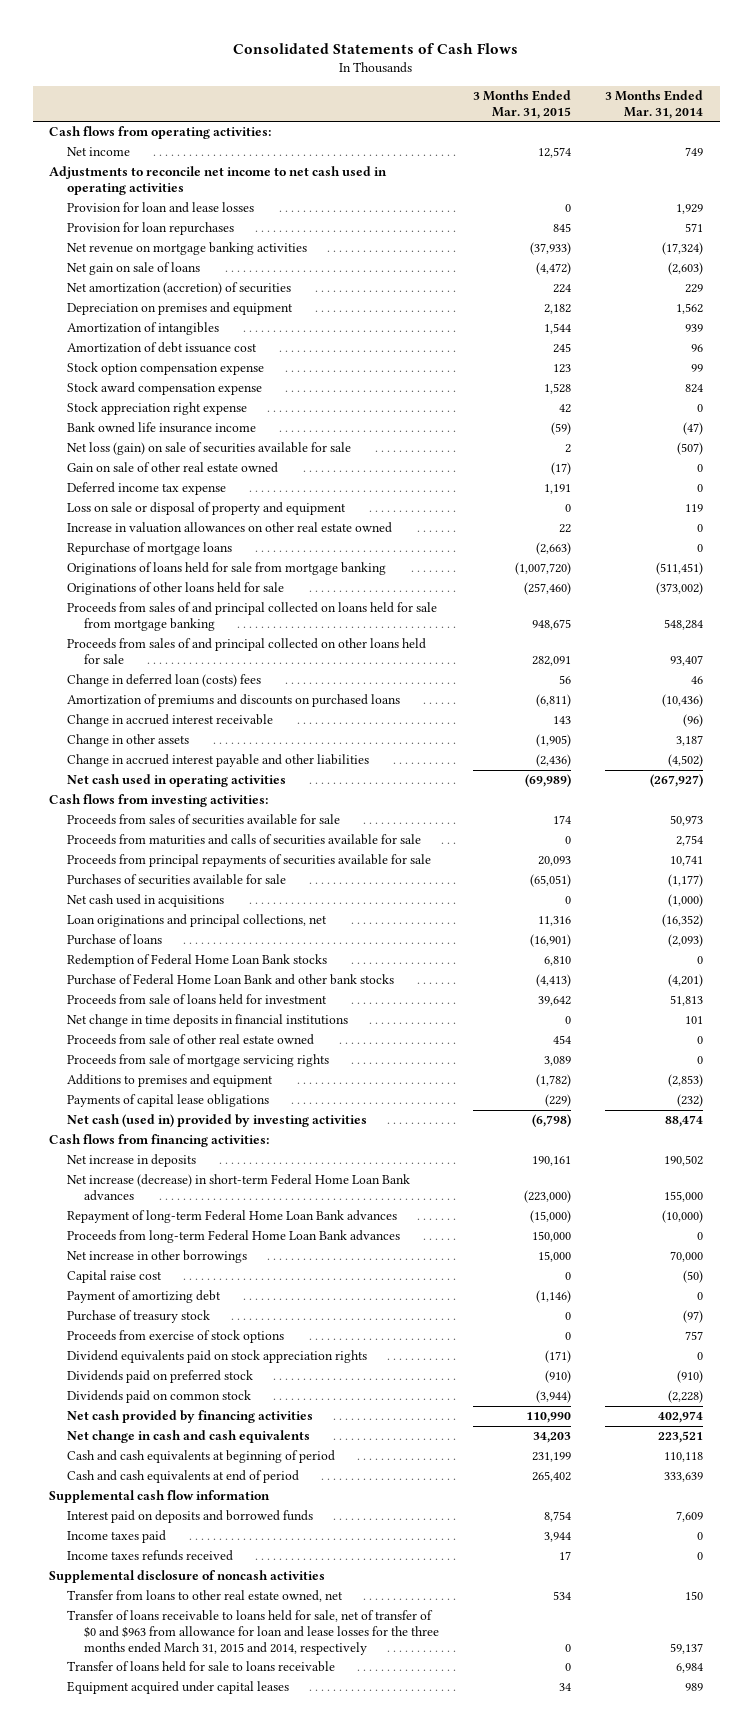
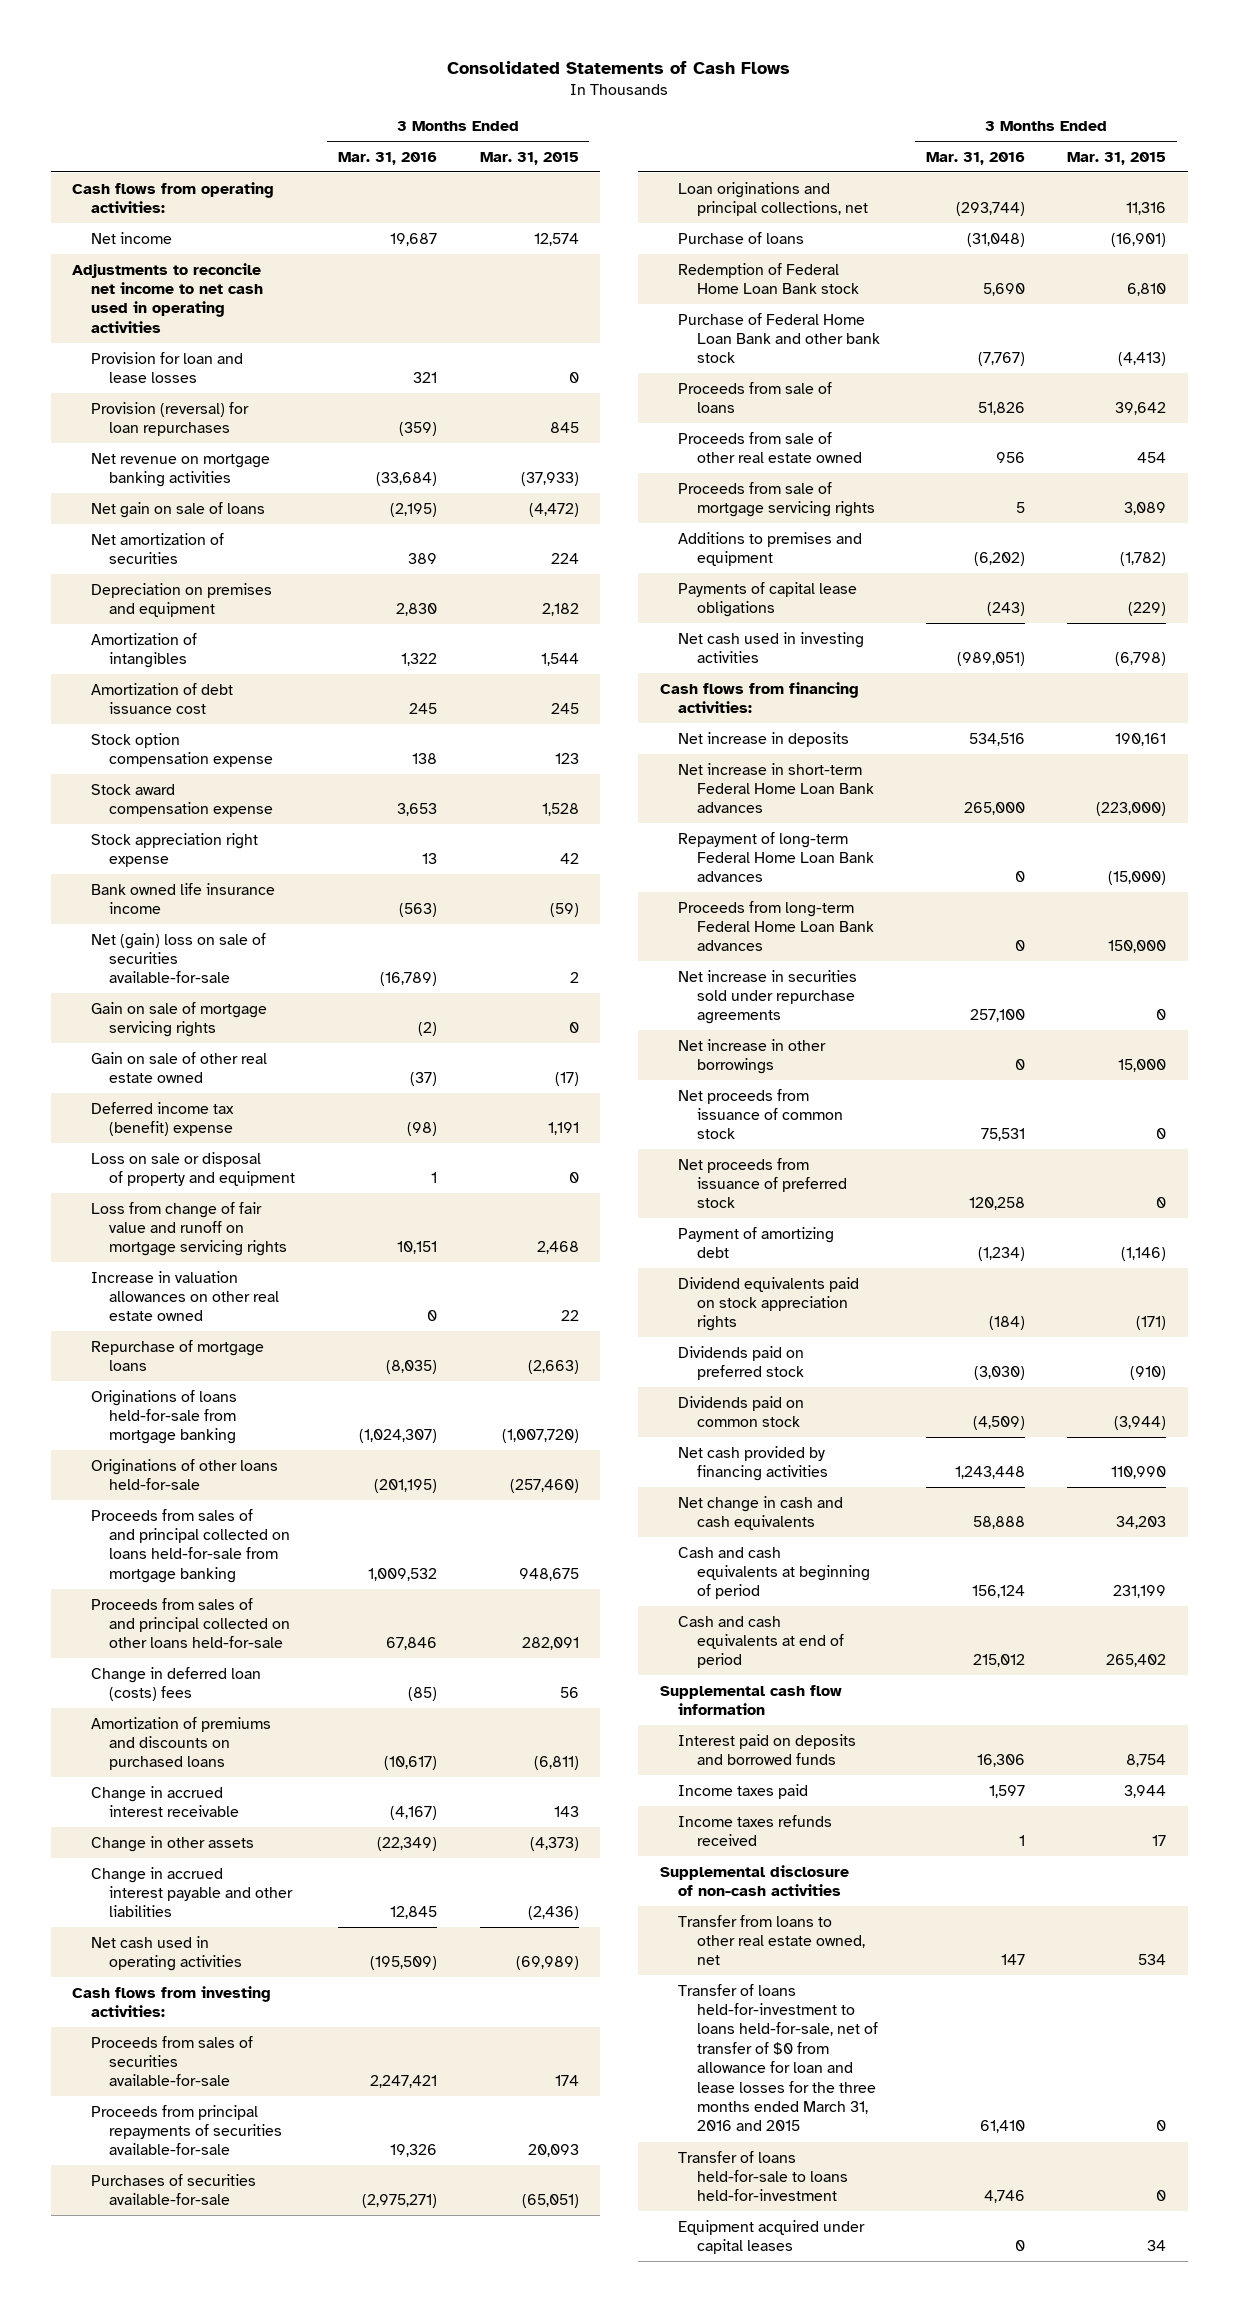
- | 3 Months Ended Mar. 31, 2015 | 3 Months Ended Mar. 31, 2014
+ | 3 Months Ended Mar. 31, 2016 | 3 Months Ended Mar. 31, 2015
- Provision for loan repurchases | 845 | 571
+ Provision (reversal) for loan repurchases | (359) | 845
- Net amortization (accretion) of securities | 224 | 229
+ Net amortization of securities | 389 | 224
- Net loss (gain) on sale of securities available for sale | 2 | (507)
+ Net (gain) loss on sale of securities available-for-sale | (16,789) | 2
+ Gain on sale of mortgage servicing rights | (2) | 0
- Deferred income tax expense | 1,191 | 0
+ Deferred income tax (benefit) expense | (98) | 1,191
+ Loss from change of fair value and runoff on mortgage servicing rights | 10,151 | 2,468
- Originations of loans held for sale from mortgage banking | (1,007,720) | (511,451)
- Originations of other loans held for sale | (257,460) | (373,002)
- Proceeds from sales of and principal collected on loans held for sale from mortgage banking | 948,675 | 548,284
- Proceeds from sales of and principal collected on other loans held for sale | 282,091 | 93,407
+ Originations of loans held-for-sale from mortgage banking | (1,024,307) | (1,007,720)
+ Originations of other loans held-for-sale | (201,195) | (257,460)
+ Proceeds from sales of and principal collected on loans held-for-sale from mortgage banking | 1,009,532 | 948,675
+ Proceeds from sales of and principal collected on other loans held-for-sale | 67,846 | 282,091
- Change in other assets | (1,905) | 3,187
+ Change in other assets | (22,349) | (4,373)
- Proceeds from sales of securities available for sale | 174 | 50,973
- Proceeds from maturities and calls of securities available for sale | 0 | 2,754
- Proceeds from principal repayments of securities available for sale | 20,093 | 10,741
- Purchases of securities available for sale | (65,051) | (1,177)
- Net cash used in acquisitions | 0 | (1,000)
+ Proceeds from sales of securities available-for-sale | 2,247,421 | 174
+ Proceeds from principal repayments of securities available-for-sale | 19,326 | 20,093
+ Purchases of securities available-for-sale | (2,975,271) | (65,051)
- Redemption of Federal Home Loan Bank stocks | 6,810 | 0
- Purchase of Federal Home Loan Bank and other bank stocks | (4,413) | (4,201)
- Proceeds from sale of loans held for investment | 39,642 | 51,813
- Net change in time deposits in financial institutions | 0 | 101
+ Redemption of Federal Home Loan Bank stock | 5,690 | 6,810
+ Purchase of Federal Home Loan Bank and other bank stock | (7,767) | (4,413)
+ Proceeds from sale of loans | 51,826 | 39,642
- Net cash (used in) provided by investing activities | (6,798) | 88,474
+ Net cash used in investing activities | (989,051) | (6,798)
- Net increase (decrease) in short-term Federal Home Loan Bank advances | (223,000) | 155,000
+ Net increase in short-term Federal Home Loan Bank advances | 265,000 | (223,000)
+ Net increase in securities sold under repurchase agreements | 257,100 | 0
- Capital raise cost | 0 | (50)
+ Net proceeds from issuance of common stock | 75,531 | 0
+ Net proceeds from issuance of preferred stock | 120,258 | 0
- Purchase of treasury stock | 0 | (97)
- Proceeds from exercise of stock options | 0 | 757
- Supplemental disclosure of noncash activities
+ Supplemental disclosure of non-cash activities
- Transfer of loans receivable to loans held for sale, net of transfer of $0 and $963 from allowance for loan and lease losses for the three months ended March 31, 2015 and 2014, respectively | 0 | 59,137
- Transfer of loans held for sale to loans receivable | 0 | 6,984
+ Transfer of loans held-for-investment to loans held-for-sale, net of transfer of $0 from allowance for loan and lease losses for the three months ended March 31, 2016 and 2015 | 61,410 | 0
+ Transfer of loans held-for-sale to loans held-for-investment | 4,746 | 0

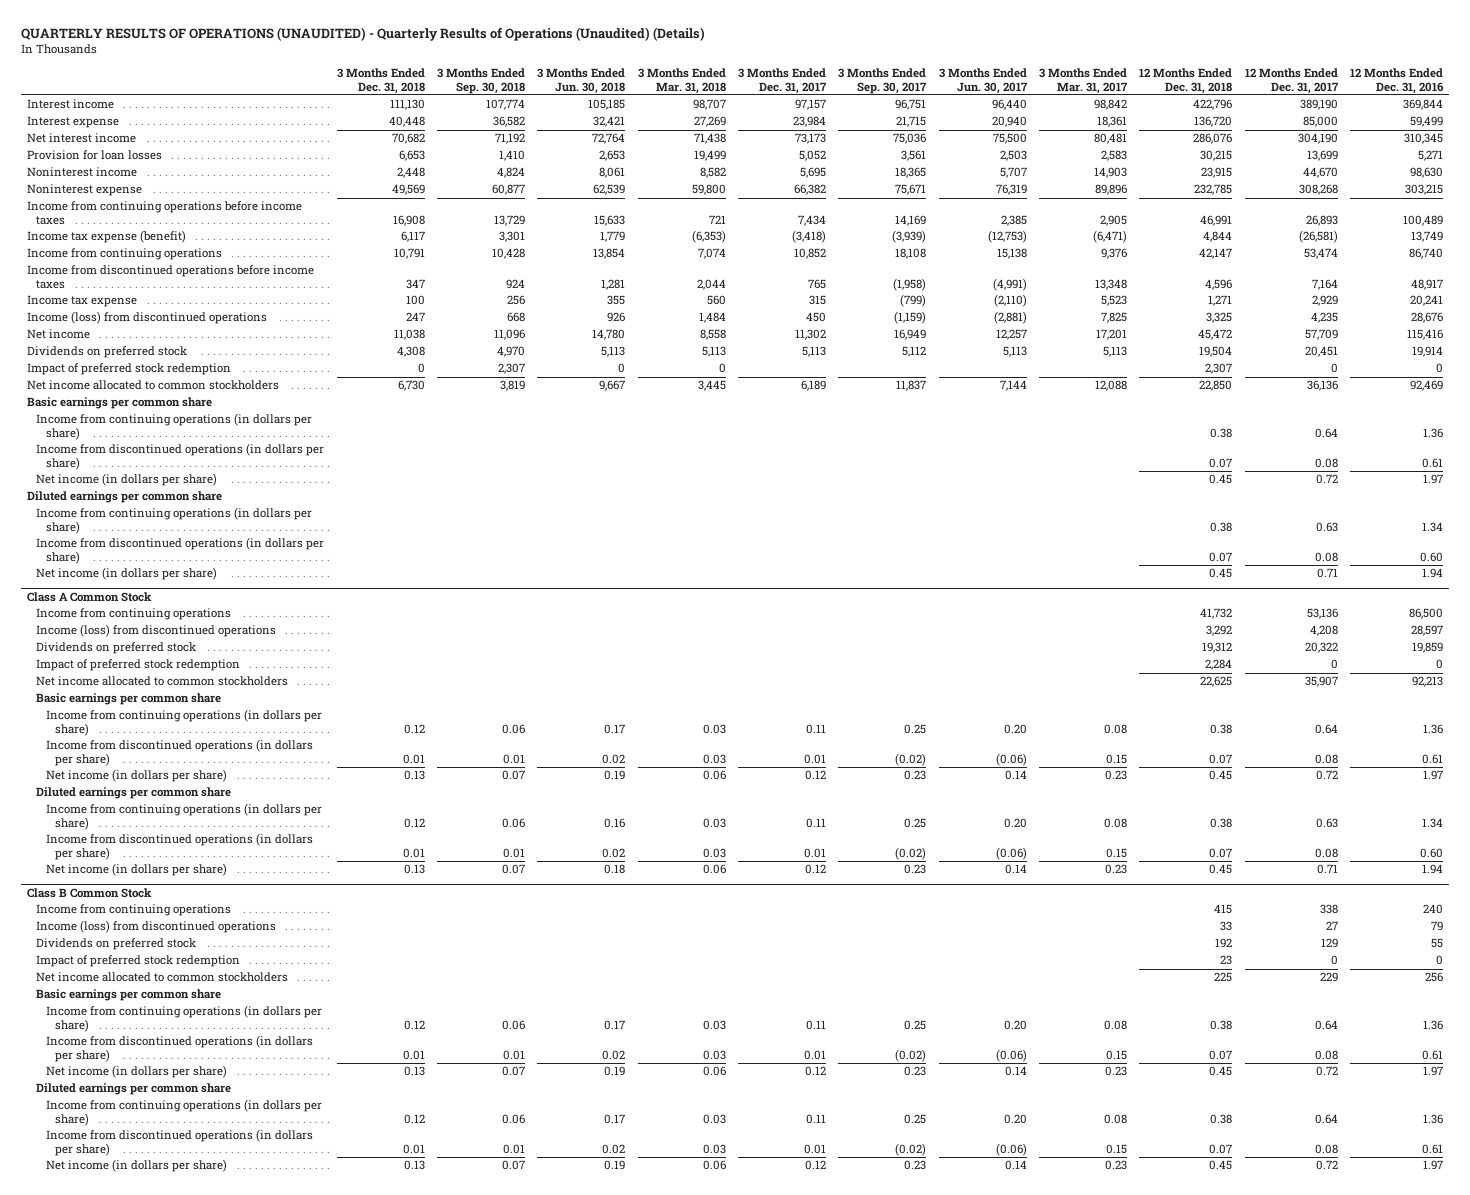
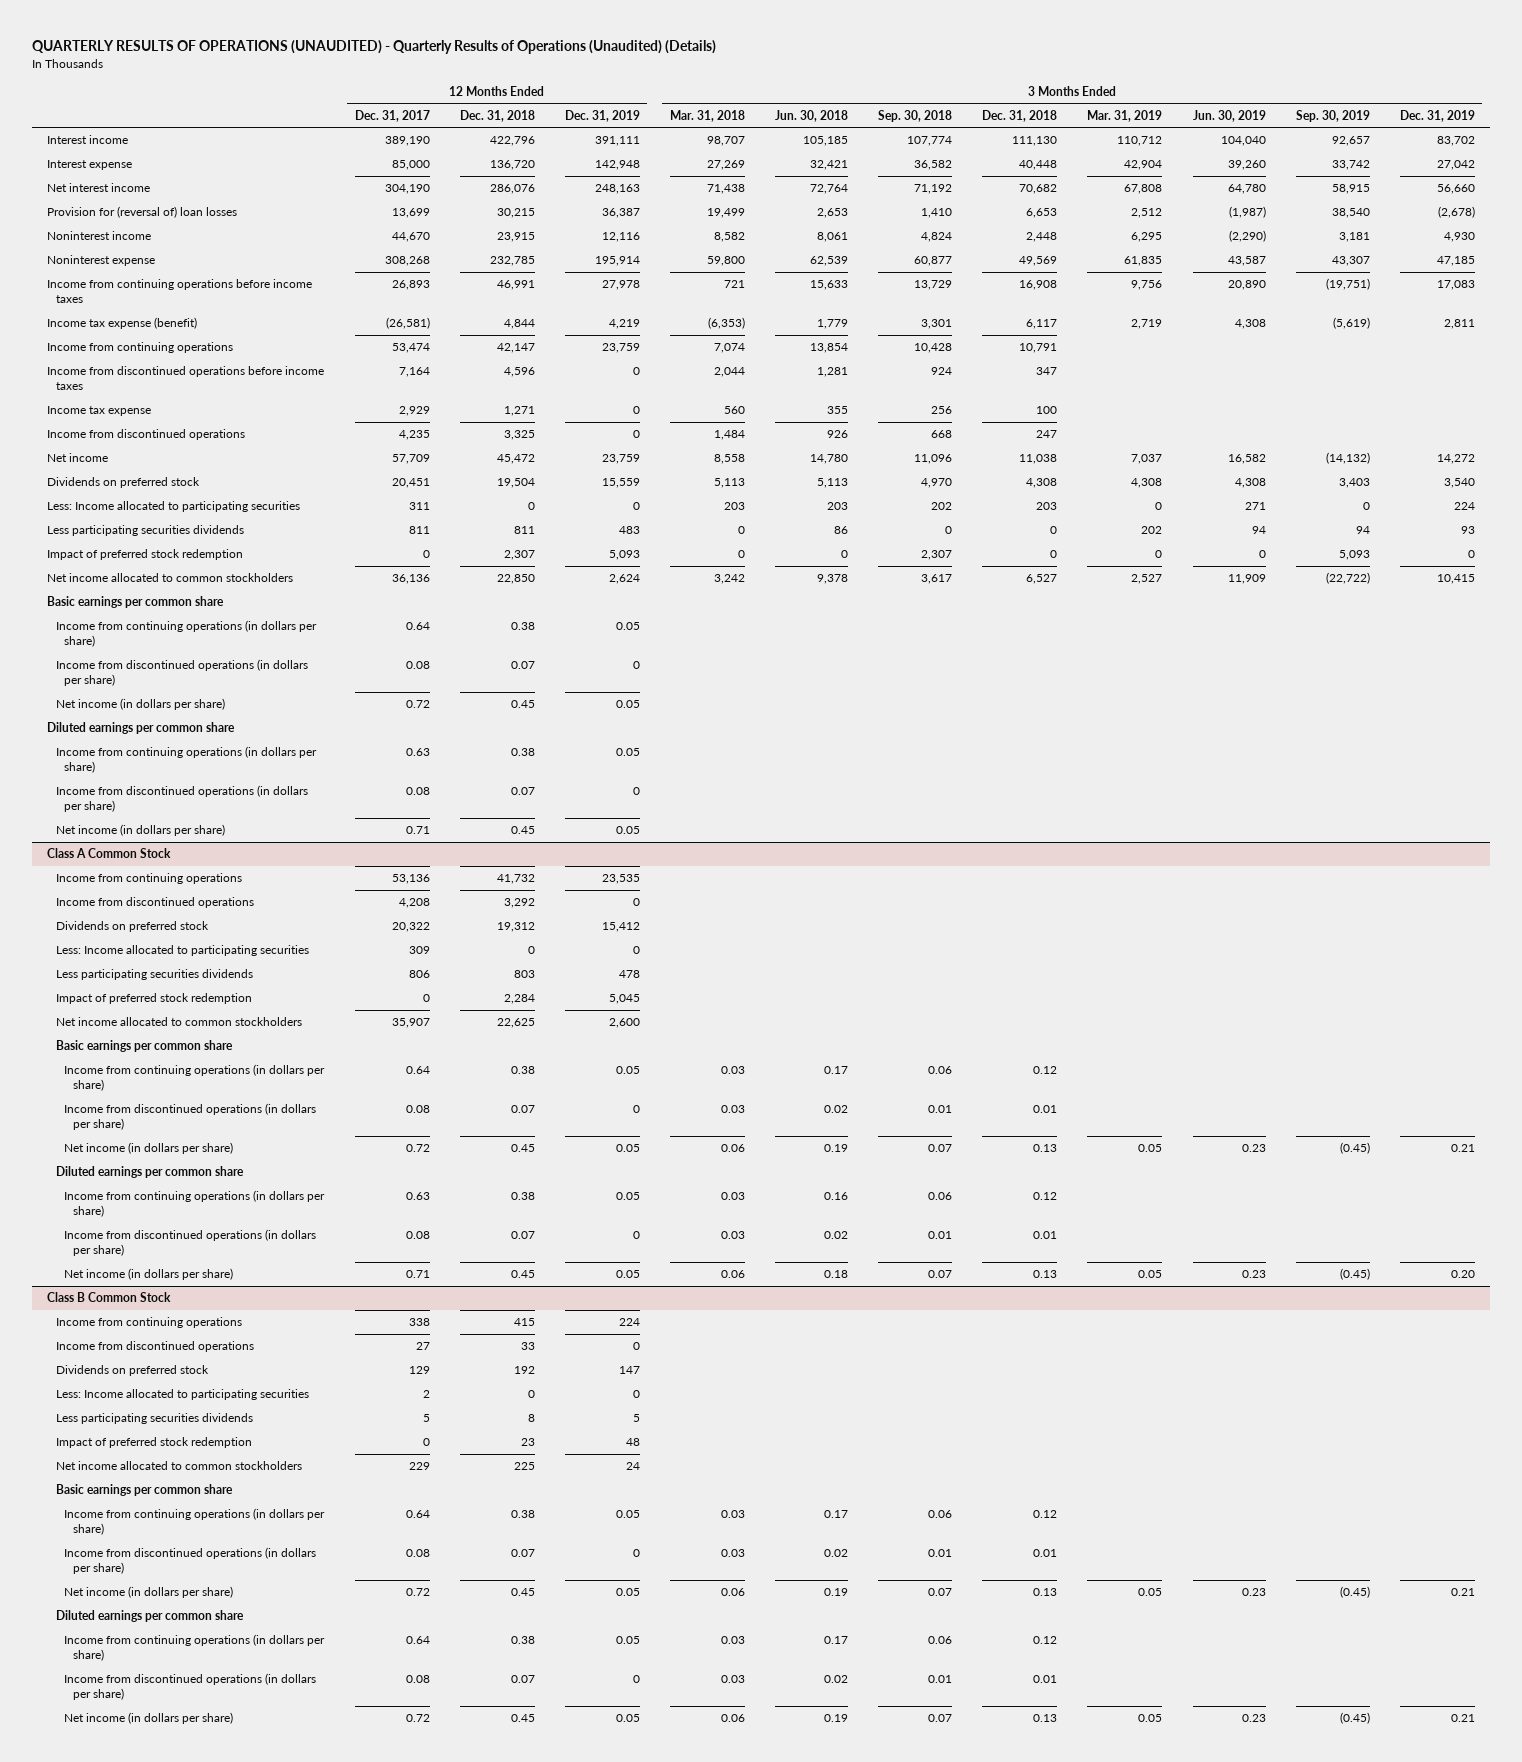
- | 3 Months Ended Dec. 31, 2018 | 3 Months Ended Sep. 30, 2018 | 3 Months Ended Jun. 30, 2018 | 3 Months Ended Mar. 31, 2018 | 3 Months Ended Dec. 31, 2017 | 3 Months Ended Sep. 30, 2017 | 3 Months Ended Jun. 30, 2017 | 3 Months Ended Mar. 31, 2017 | 12 Months Ended Dec. 31, 2018 | 12 Months Ended Dec. 31, 2017 | 12 Months Ended Dec. 31, 2016
+ | 12 Months Ended Dec. 31, 2017 | 12 Months Ended Dec. 31, 2018 | 12 Months Ended Dec. 31, 2019 | 3 Months Ended Mar. 31, 2018 | 3 Months Ended Jun. 30, 2018 | 3 Months Ended Sep. 30, 2018 | 3 Months Ended Dec. 31, 2018 | 3 Months Ended Mar. 31, 2019 | 3 Months Ended Jun. 30, 2019 | 3 Months Ended Sep. 30, 2019 | 3 Months Ended Dec. 31, 2019
- Provision for loan losses | 6,653 | 1,410 | 2,653 | 19,499 | 5,052 | 3,561 | 2,503 | 2,583 | 30,215 | 13,699 | 5,271
+ Provision for (reversal of) loan losses | 13,699 | 30,215 | 36,387 | 19,499 | 2,653 | 1,410 | 6,653 | 2,512 | (1,987) | 38,540 | (2,678)
- Income (loss) from discontinued operations | 247 | 668 | 926 | 1,484 | 450 | (1,159) | (2,881) | 7,825 | 3,325 | 4,235 | 28,676
+ Income from discontinued operations | 4,235 | 3,325 | 0 | 1,484 | 926 | 668 | 247 | | | |
+ Less: Income allocated to participating securities | 311 | 0 | 0 | 203 | 203 | 202 | 203 | 0 | 271 | 0 | 224
+ Less participating securities dividends | 811 | 811 | 483 | 0 | 86 | 0 | 0 | 202 | 94 | 94 | 93
- Net income allocated to common stockholders | 6,730 | 3,819 | 9,667 | 3,445 | 6,189 | 11,837 | 7,144 | 12,088 | 22,850 | 36,136 | 92,469
+ Net income allocated to common stockholders | 36,136 | 22,850 | 2,624 | 3,242 | 9,378 | 3,617 | 6,527 | 2,527 | 11,909 | (22,722) | 10,415
@ Class A Common Stock
- Income (loss) from discontinued operations | | | | | | | | | 3,292 | 4,208 | 28,597
+ Income from discontinued operations | 4,208 | 3,292 | 0 | | | | | | | |
+ Less: Income allocated to participating securities | 309 | 0 | 0 | | | | | | | |
+ Less participating securities dividends | 806 | 803 | 478 | | | | | | | |
@ Class B Common Stock
- Income (loss) from discontinued operations | | | | | | | | | 33 | 27 | 79
+ Income from discontinued operations | 27 | 33 | 0 | | | | | | | |
+ Less: Income allocated to participating securities | 2 | 0 | 0 | | | | | | | |
+ Less participating securities dividends | 5 | 8 | 5 | | | | | | | |

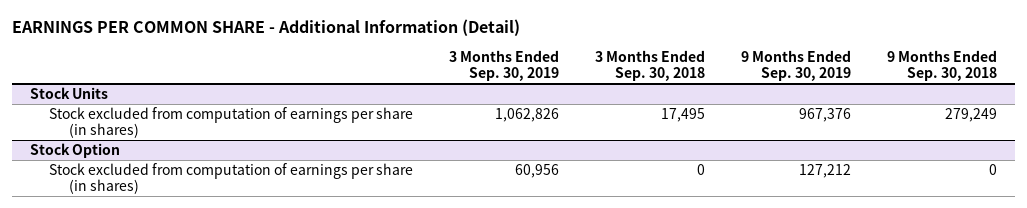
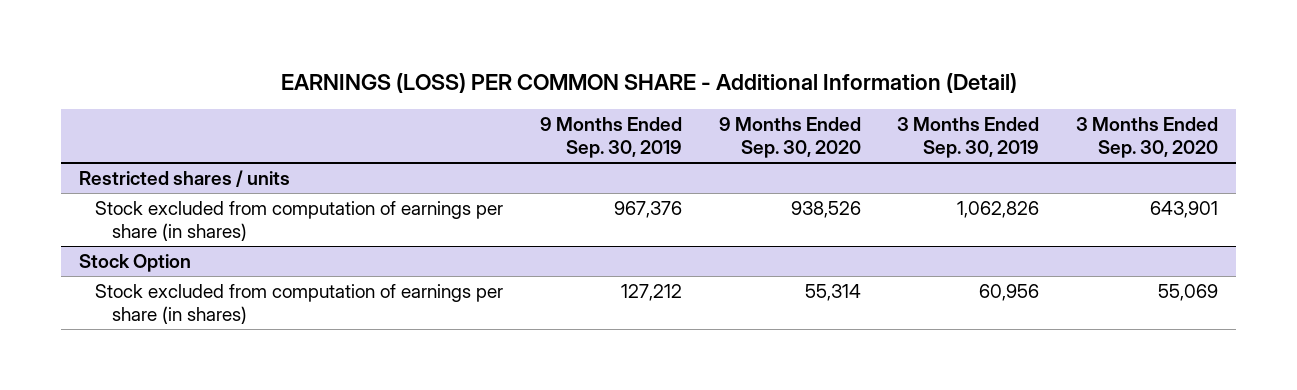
- EARNINGS PER COMMON SHARE - Additional Information (Detail)
+ EARNINGS (LOSS) PER COMMON SHARE - Additional Information (Detail)
- | 3 Months Ended Sep. 30, 2019 | 3 Months Ended Sep. 30, 2018 | 9 Months Ended Sep. 30, 2019 | 9 Months Ended Sep. 30, 2018
+ | 9 Months Ended Sep. 30, 2019 | 9 Months Ended Sep. 30, 2020 | 3 Months Ended Sep. 30, 2019 | 3 Months Ended Sep. 30, 2020
- Stock Units
+ Restricted shares / units

